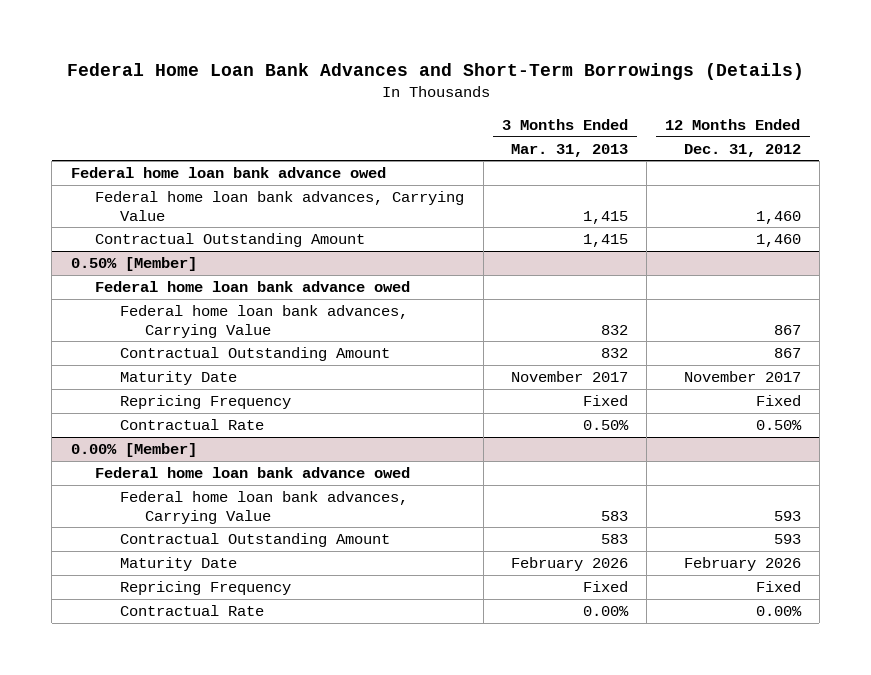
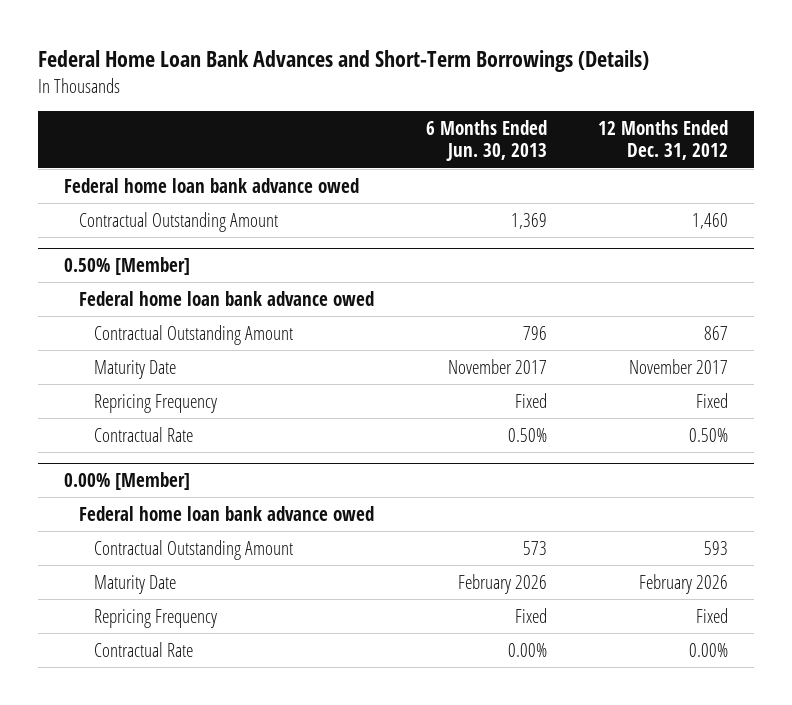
- | 3 Months Ended Mar. 31, 2013 | 12 Months Ended Dec. 31, 2012
+ | 6 Months Ended Jun. 30, 2013 | 12 Months Ended Dec. 31, 2012
- Federal home loan bank advances, Carrying Value | 1,415 | 1,460
@ 0.50% [Member]
- Federal home loan bank advances, Carrying Value | 832 | 867
@ 0.00% [Member]
- Federal home loan bank advances, Carrying Value | 583 | 593

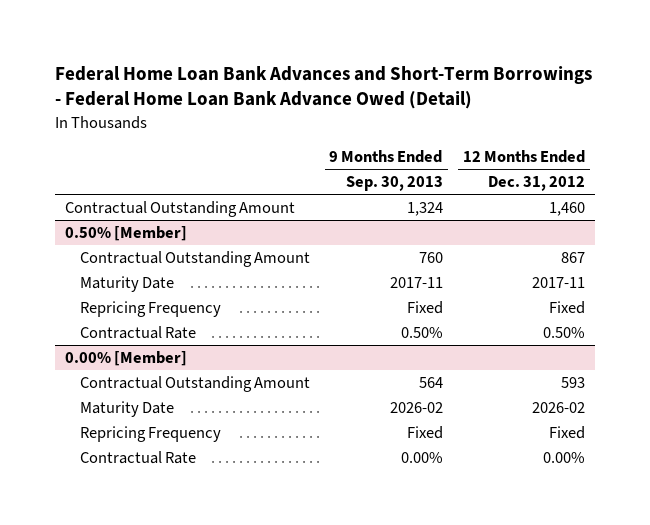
- Federal Home Loan Bank Advances and Short-Term Borrowings (Details)
+ Federal Home Loan Bank Advances and Short-Term Borrowings - Federal Home Loan Bank Advance Owed (Detail)
- | 6 Months Ended Jun. 30, 2013 | 12 Months Ended Dec. 31, 2012
+ | 9 Months Ended Sep. 30, 2013 | 12 Months Ended Dec. 31, 2012
- Federal home loan bank advance owed
@ 0.50% [Member]
- Federal home loan bank advance owed
- Maturity Date | November 2017 | November 2017
+ Maturity Date | 2017-11 | 2017-11
@ 0.00% [Member]
- Federal home loan bank advance owed
- Maturity Date | February 2026 | February 2026
+ Maturity Date | 2026-02 | 2026-02

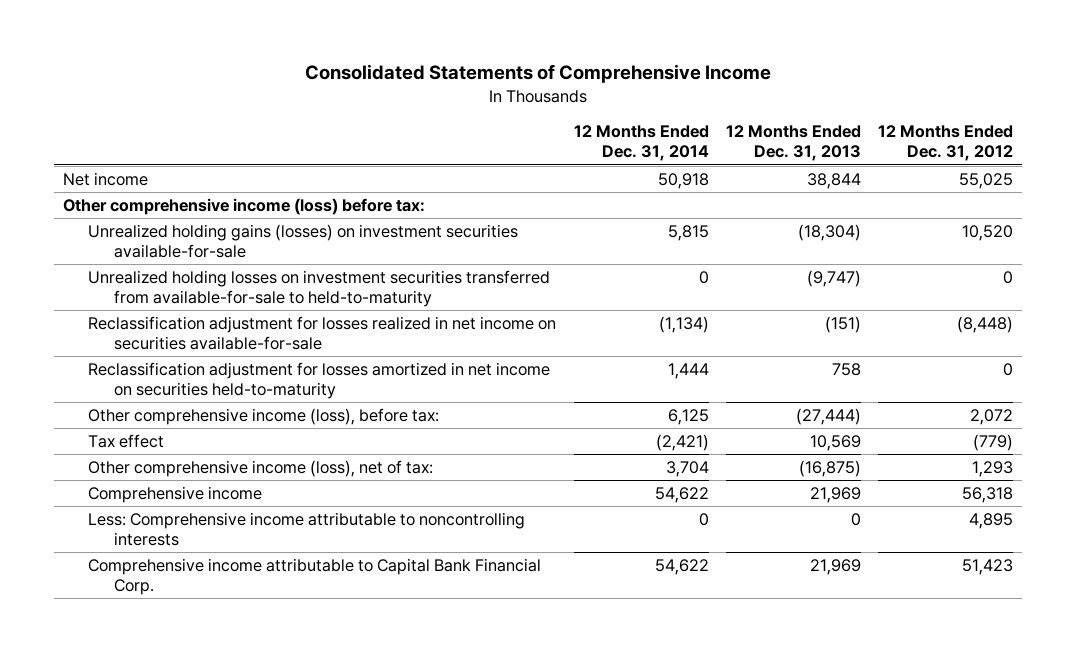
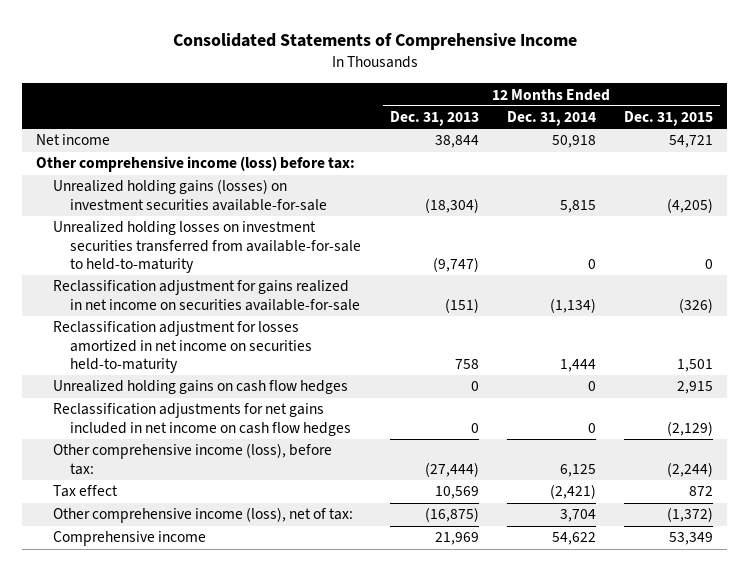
- | 12 Months Ended Dec. 31, 2014 | 12 Months Ended Dec. 31, 2013 | 12 Months Ended Dec. 31, 2012
+ | 12 Months Ended Dec. 31, 2013 | 12 Months Ended Dec. 31, 2014 | 12 Months Ended Dec. 31, 2015
- Reclassification adjustment for losses realized in net income on securities available-for-sale | (1,134) | (151) | (8,448)
+ Reclassification adjustment for gains realized in net income on securities available-for-sale | (151) | (1,134) | (326)
+ Unrealized holding gains on cash flow hedges | 0 | 0 | 2,915
+ Reclassification adjustments for net gains included in net income on cash flow hedges | 0 | 0 | (2,129)
- Less: Comprehensive income attributable to noncontrolling interests | 0 | 0 | 4,895
- Comprehensive income attributable to Capital Bank Financial Corp. | 54,622 | 21,969 | 51,423

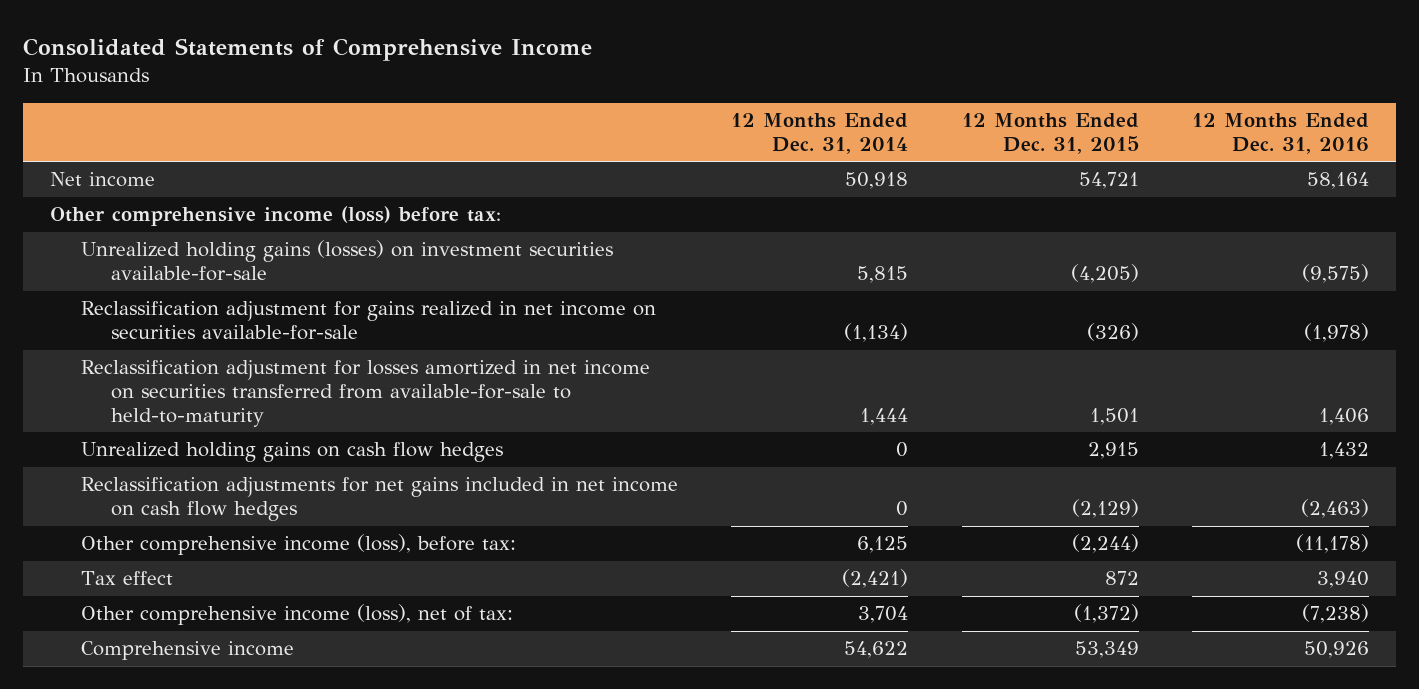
- | 12 Months Ended Dec. 31, 2013 | 12 Months Ended Dec. 31, 2014 | 12 Months Ended Dec. 31, 2015
+ | 12 Months Ended Dec. 31, 2014 | 12 Months Ended Dec. 31, 2015 | 12 Months Ended Dec. 31, 2016
- Unrealized holding losses on investment securities transferred from available-for-sale to held-to-maturity | (9,747) | 0 | 0
- Reclassification adjustment for losses amortized in net income on securities held-to-maturity | 758 | 1,444 | 1,501
+ Reclassification adjustment for losses amortized in net income on securities transferred from available-for-sale to held-to-maturity | 1,444 | 1,501 | 1,406

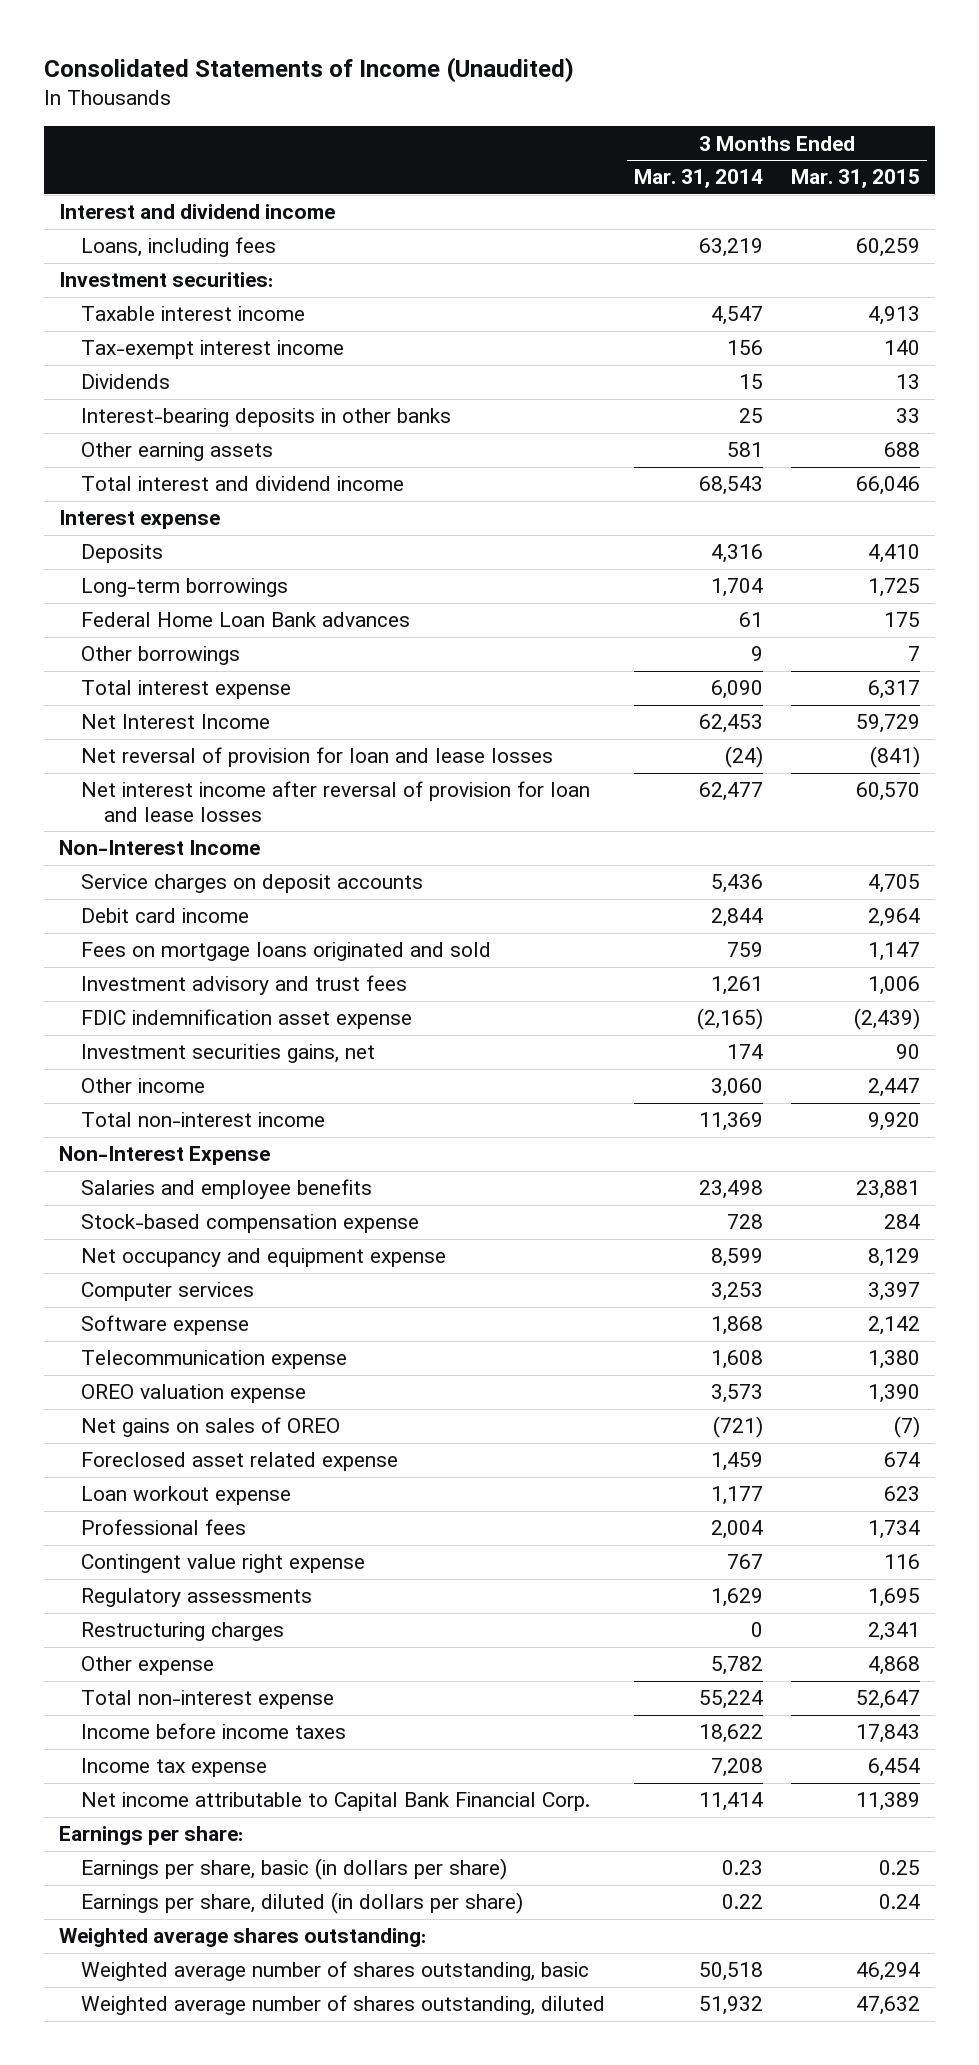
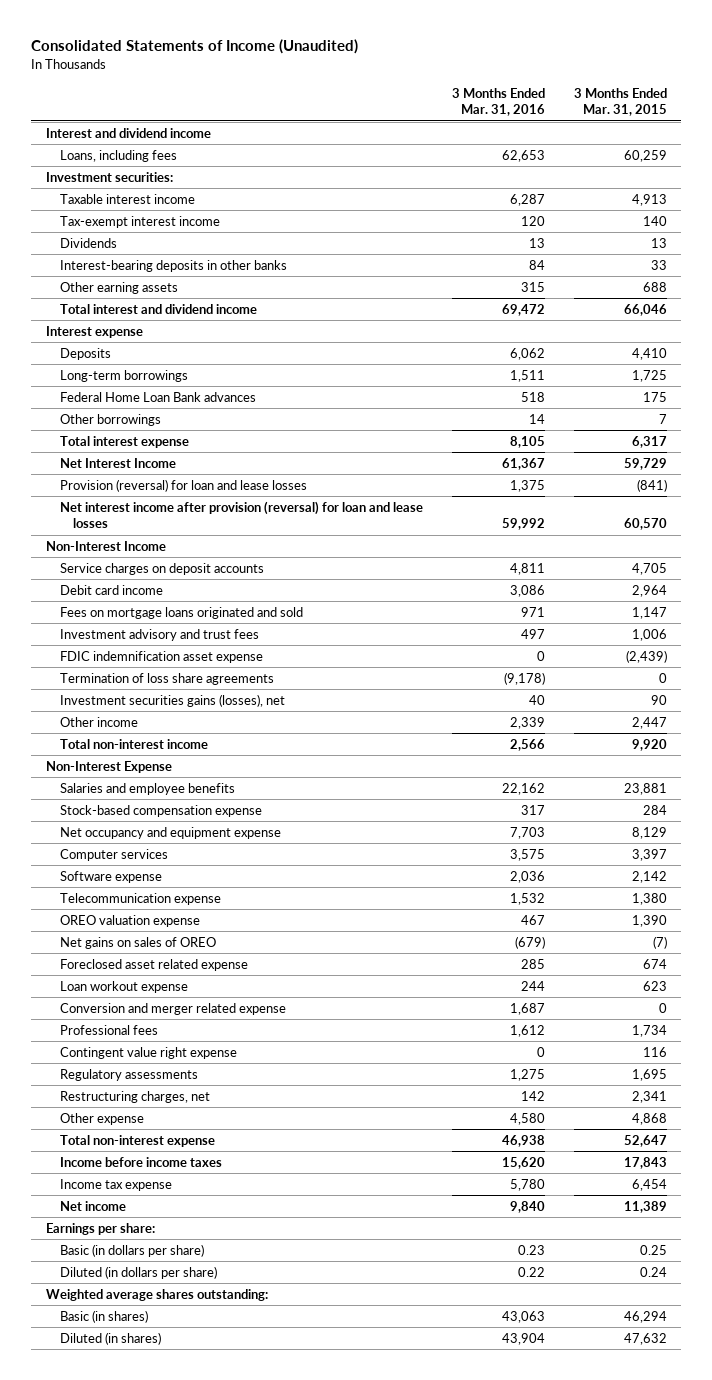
- | 3 Months Ended Mar. 31, 2014 | 3 Months Ended Mar. 31, 2015
+ | 3 Months Ended Mar. 31, 2016 | 3 Months Ended Mar. 31, 2015
- Net reversal of provision for loan and lease losses | (24) | (841)
- Net interest income after reversal of provision for loan and lease losses | 62,477 | 60,570
+ Provision (reversal) for loan and lease losses | 1,375 | (841)
+ Net interest income after provision (reversal) for loan and lease losses | 59,992 | 60,570
- Investment securities gains, net | 174 | 90
+ Termination of loss share agreements | (9,178) | 0
+ Investment securities gains (losses), net | 40 | 90
+ Conversion and merger related expense | 1,687 | 0
- Restructuring charges | 0 | 2,341
+ Restructuring charges, net | 142 | 2,341
- Net income attributable to Capital Bank Financial Corp. | 11,414 | 11,389
+ Net income | 9,840 | 11,389
- Earnings per share, basic (in dollars per share) | 0.23 | 0.25
- Earnings per share, diluted (in dollars per share) | 0.22 | 0.24
+ Basic (in dollars per share) | 0.23 | 0.25
+ Diluted (in dollars per share) | 0.22 | 0.24
- Weighted average number of shares outstanding, basic | 50,518 | 46,294
- Weighted average number of shares outstanding, diluted | 51,932 | 47,632
+ Basic (in shares) | 43,063 | 46,294
+ Diluted (in shares) | 43,904 | 47,632

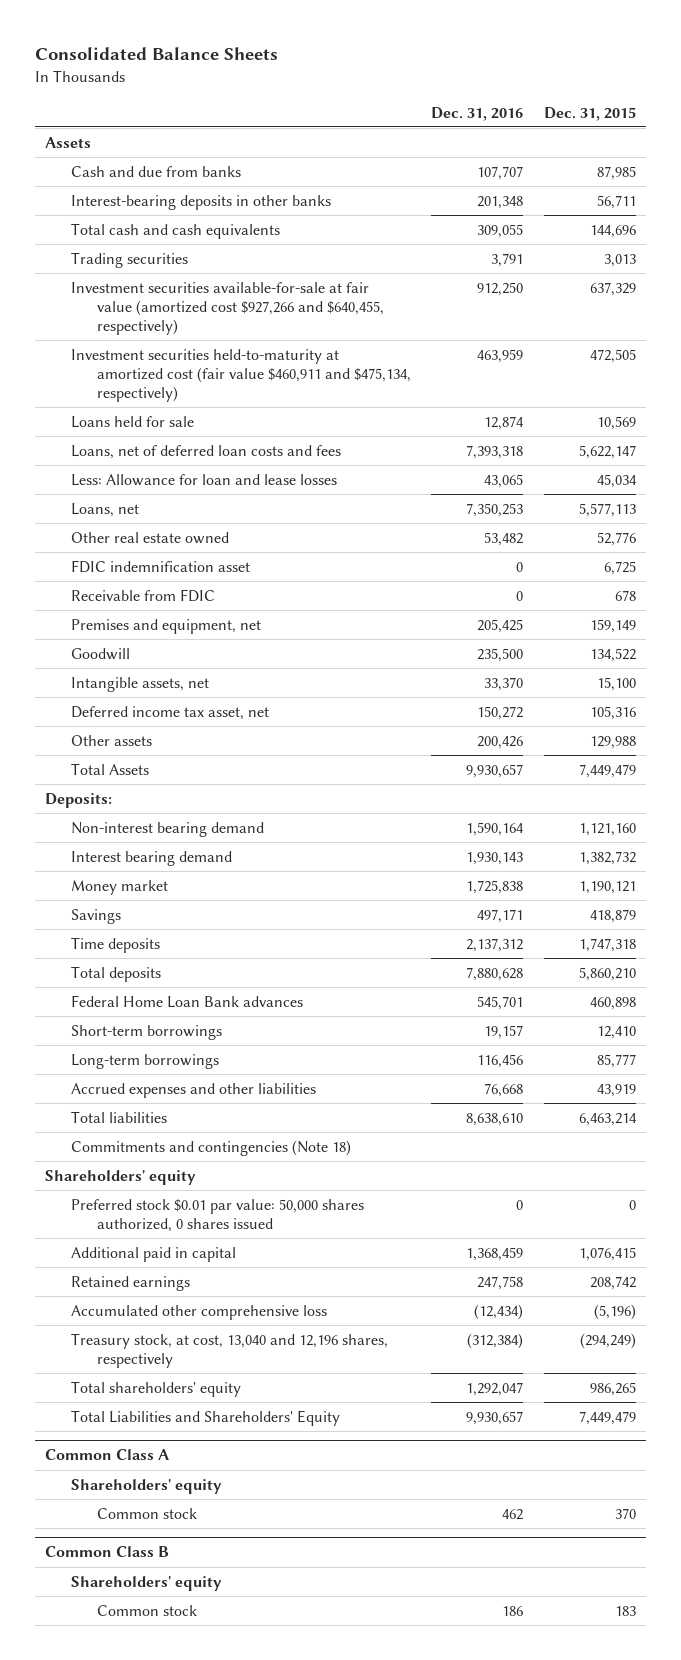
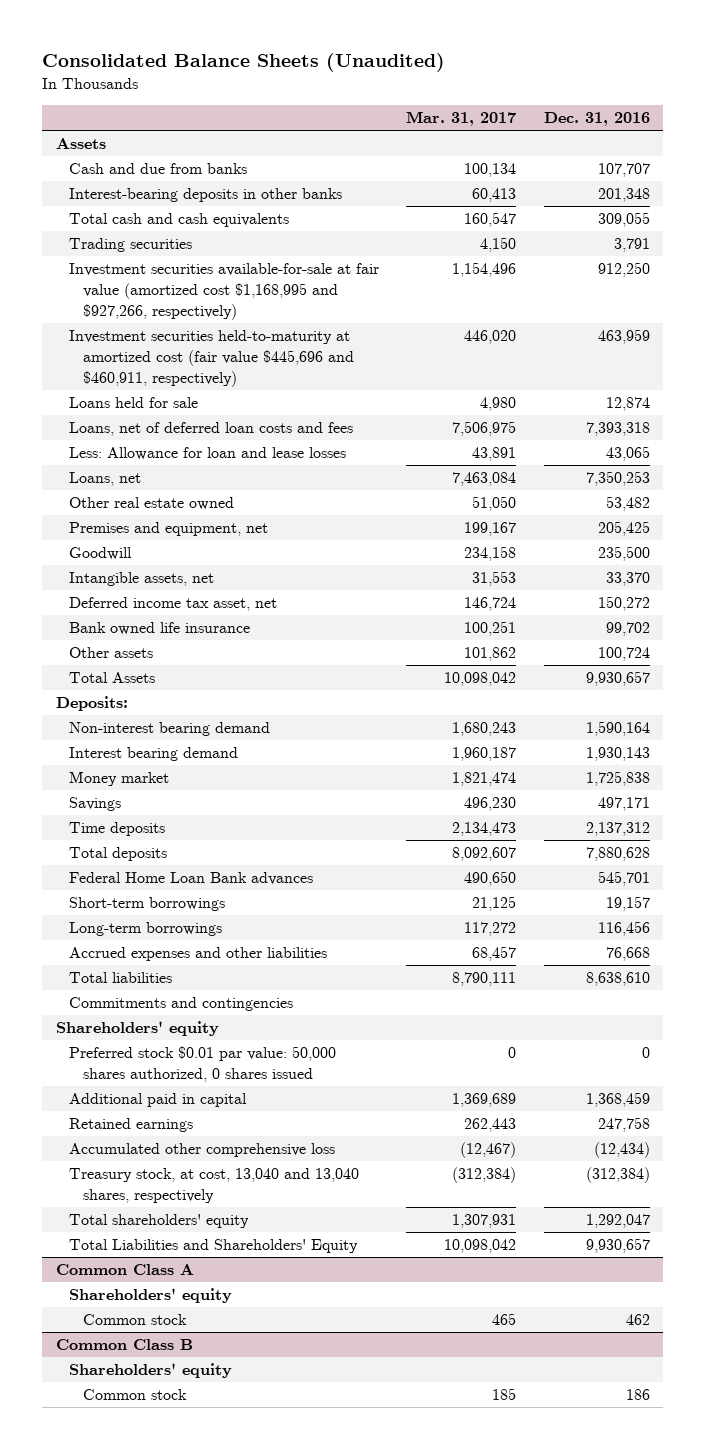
- Consolidated Balance Sheets
+ Consolidated Balance Sheets (Unaudited)
- | Dec. 31, 2016 | Dec. 31, 2015
+ | Mar. 31, 2017 | Dec. 31, 2016
- Investment securities available-for-sale at fair value (amortized cost $927,266 and $640,455, respectively) | 912,250 | 637,329
- Investment securities held-to-maturity at amortized cost (fair value $460,911 and $475,134, respectively) | 463,959 | 472,505
+ Investment securities available-for-sale at fair value (amortized cost $1,168,995 and $927,266, respectively) | 1,154,496 | 912,250
+ Investment securities held-to-maturity at amortized cost (fair value $445,696 and $460,911, respectively) | 446,020 | 463,959
- FDIC indemnification asset | 0 | 6,725
- Receivable from FDIC | 0 | 678
- Other assets | 200,426 | 129,988
+ Bank owned life insurance | 100,251 | 99,702
+ Other assets | 101,862 | 100,724
- Commitments and contingencies (Note 18)
+ Commitments and contingencies
- Treasury stock, at cost, 13,040 and 12,196 shares, respectively | (312,384) | (294,249)
+ Treasury stock, at cost, 13,040 and 13,040 shares, respectively | (312,384) | (312,384)

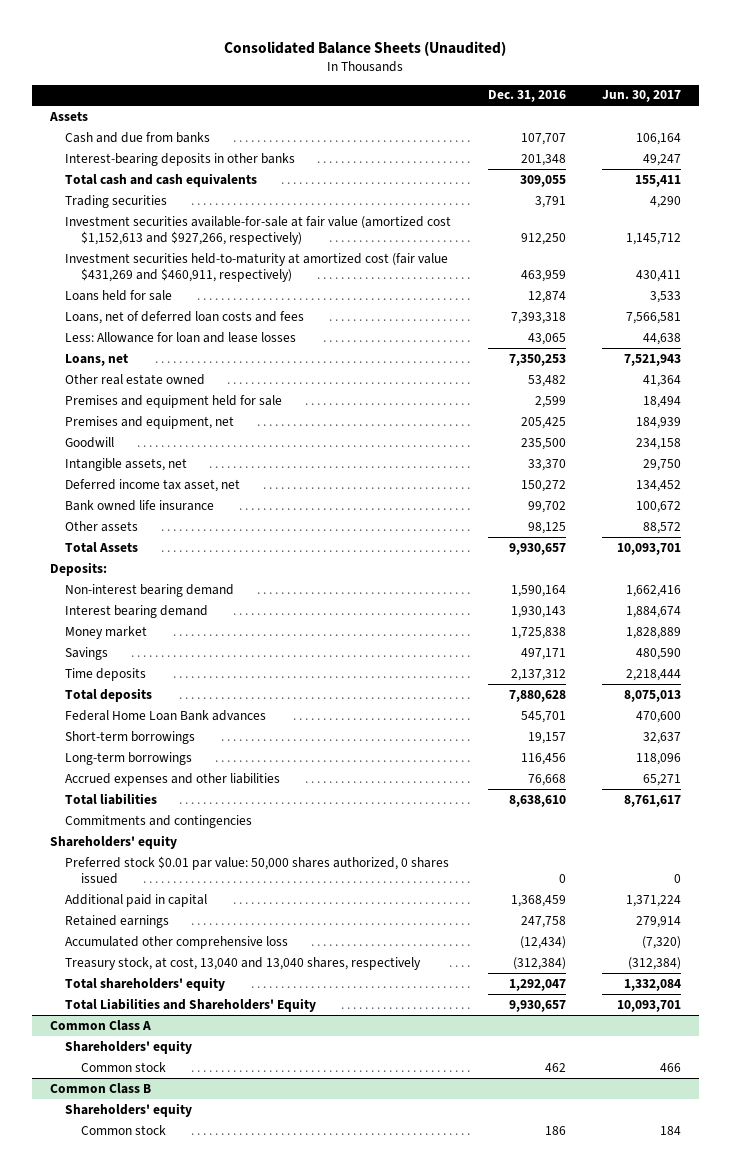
- | Mar. 31, 2017 | Dec. 31, 2016
+ | Dec. 31, 2016 | Jun. 30, 2017
- Investment securities available-for-sale at fair value (amortized cost $1,168,995 and $927,266, respectively) | 1,154,496 | 912,250
- Investment securities held-to-maturity at amortized cost (fair value $445,696 and $460,911, respectively) | 446,020 | 463,959
+ Investment securities available-for-sale at fair value (amortized cost $1,152,613 and $927,266, respectively) | 912,250 | 1,145,712
+ Investment securities held-to-maturity at amortized cost (fair value $431,269 and $460,911, respectively) | 463,959 | 430,411
+ Premises and equipment held for sale | 2,599 | 18,494
- Other assets | 101,862 | 100,724
+ Other assets | 98,125 | 88,572

